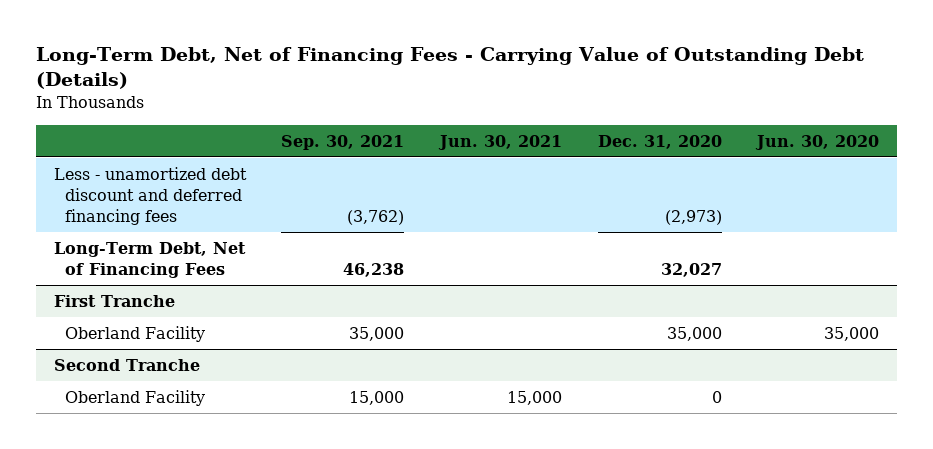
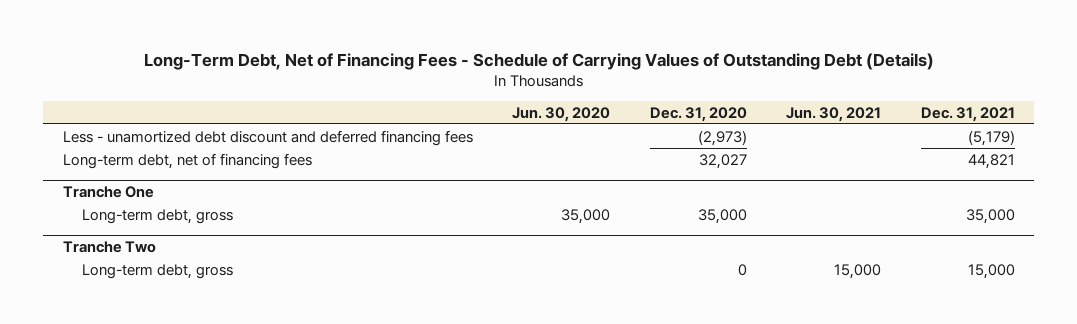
- Long-Term Debt, Net of Financing Fees - Carrying Value of Outstanding Debt (Details)
+ Long-Term Debt, Net of Financing Fees - Schedule of Carrying Values of Outstanding Debt (Details)
- | Sep. 30, 2021 | Jun. 30, 2021 | Dec. 31, 2020 | Jun. 30, 2020
+ | Jun. 30, 2020 | Dec. 31, 2020 | Jun. 30, 2021 | Dec. 31, 2021
- Long-Term Debt, Net of Financing Fees | 46,238 | | 32,027 |
- First Tranche
- Oberland Facility | 35,000 | | 35,000 | 35,000
- Second Tranche
- Oberland Facility | 15,000 | 15,000 | 0 |
+ Long-term debt, net of financing fees | | 32,027 | | 44,821
+ Tranche One
+ Long-term debt, gross | 35,000 | 35,000 | | 35,000
+ Tranche Two
+ Long-term debt, gross | | 0 | 15,000 | 15,000

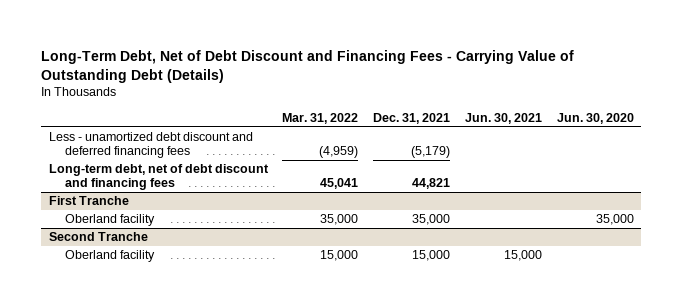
- Long-Term Debt, Net of Financing Fees - Schedule of Carrying Values of Outstanding Debt (Details)
+ Long-Term Debt, Net of Debt Discount and Financing Fees - Carrying Value of Outstanding Debt (Details)
- | Jun. 30, 2020 | Dec. 31, 2020 | Jun. 30, 2021 | Dec. 31, 2021
+ | Mar. 31, 2022 | Dec. 31, 2021 | Jun. 30, 2021 | Jun. 30, 2020
- Long-term debt, net of financing fees | | 32,027 | | 44,821
- Tranche One
- Long-term debt, gross | 35,000 | 35,000 | | 35,000
- Tranche Two
- Long-term debt, gross | | 0 | 15,000 | 15,000
+ Long-term debt, net of debt discount and financing fees | 45,041 | 44,821 | |
+ First Tranche
+ Oberland facility | 35,000 | 35,000 | | 35,000
+ Second Tranche
+ Oberland facility | 15,000 | 15,000 | 15,000 |

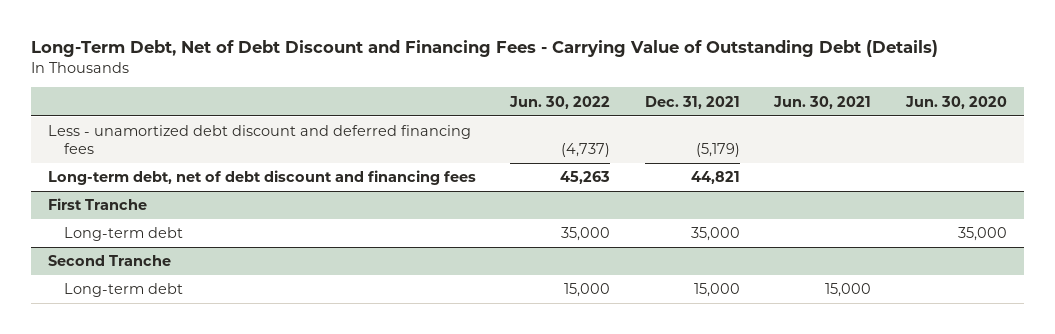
- | Mar. 31, 2022 | Dec. 31, 2021 | Jun. 30, 2021 | Jun. 30, 2020
+ | Jun. 30, 2022 | Dec. 31, 2021 | Jun. 30, 2021 | Jun. 30, 2020
@ First Tranche
- Oberland facility | 35,000 | 35,000 | | 35,000
+ Long-term debt | 35,000 | 35,000 | | 35,000
@ Second Tranche
- Oberland facility | 15,000 | 15,000 | 15,000 |
+ Long-term debt | 15,000 | 15,000 | 15,000 |

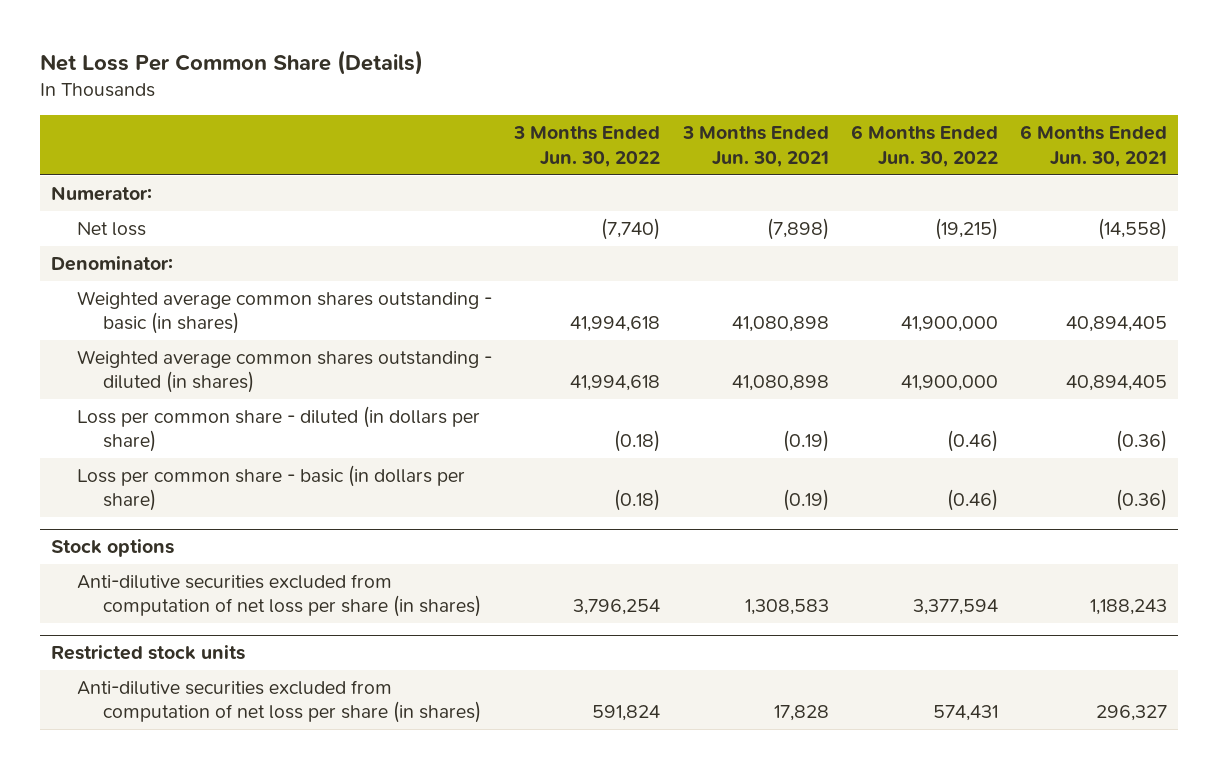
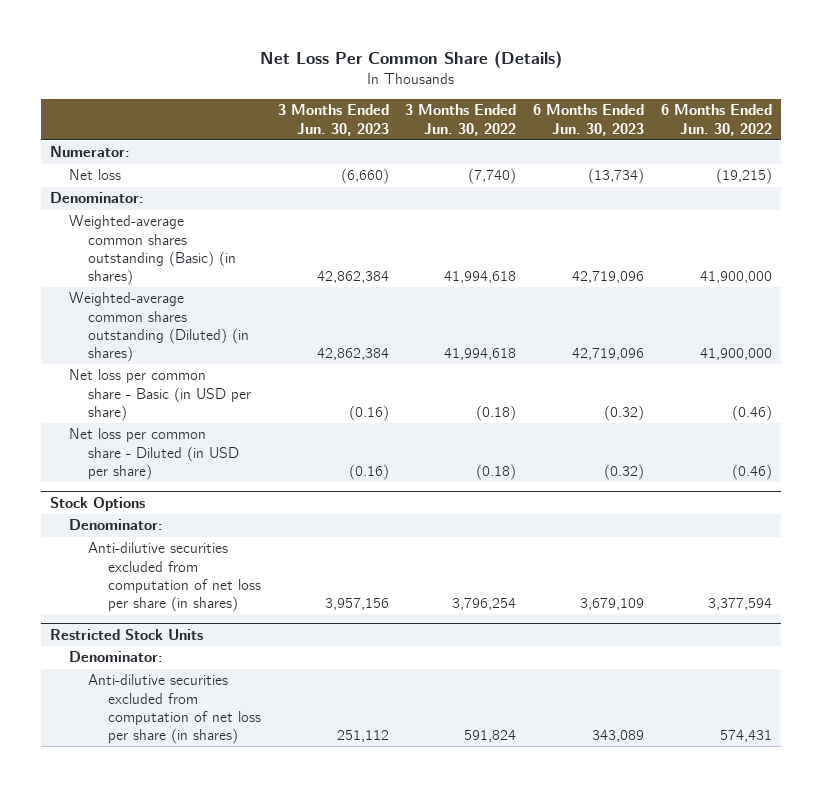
- | 3 Months Ended Jun. 30, 2022 | 3 Months Ended Jun. 30, 2021 | 6 Months Ended Jun. 30, 2022 | 6 Months Ended Jun. 30, 2021
+ | 3 Months Ended Jun. 30, 2023 | 3 Months Ended Jun. 30, 2022 | 6 Months Ended Jun. 30, 2023 | 6 Months Ended Jun. 30, 2022
- Weighted average common shares outstanding - basic (in shares) | 41,994,618 | 41,080,898 | 41,900,000 | 40,894,405
- Weighted average common shares outstanding - diluted (in shares) | 41,994,618 | 41,080,898 | 41,900,000 | 40,894,405
- Loss per common share - diluted (in dollars per share) | (0.18) | (0.19) | (0.46) | (0.36)
- Loss per common share - basic (in dollars per share) | (0.18) | (0.19) | (0.46) | (0.36)
- Stock options
+ Weighted-average common shares outstanding (Basic) (in shares) | 42,862,384 | 41,994,618 | 42,719,096 | 41,900,000
+ Weighted-average common shares outstanding (Diluted) (in shares) | 42,862,384 | 41,994,618 | 42,719,096 | 41,900,000
+ Net loss per common share - Basic (in USD per share) | (0.16) | (0.18) | (0.32) | (0.46)
+ Net loss per common share - Diluted (in USD per share) | (0.16) | (0.18) | (0.32) | (0.46)
+ Stock Options
+ Denominator:
- Restricted stock units
+ Restricted Stock Units
+ Denominator:

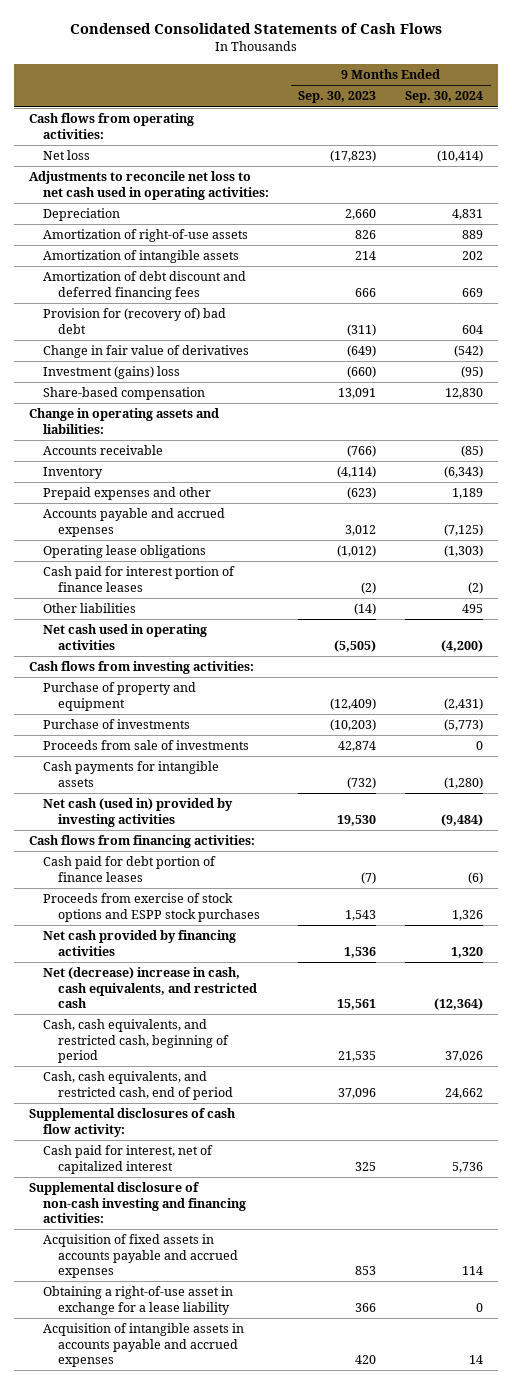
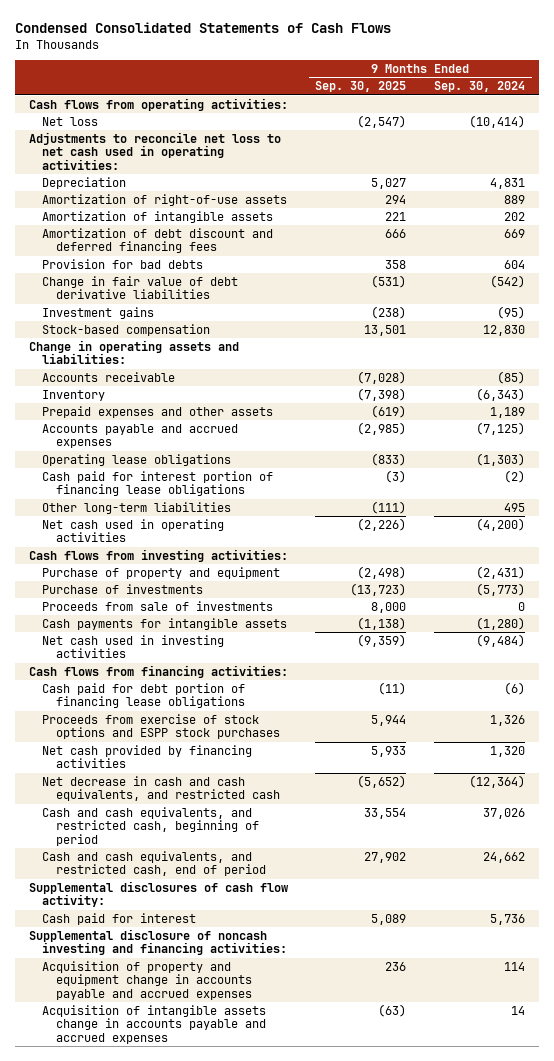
- | 9 Months Ended Sep. 30, 2023 | 9 Months Ended Sep. 30, 2024
+ | 9 Months Ended Sep. 30, 2025 | 9 Months Ended Sep. 30, 2024
- Provision for (recovery of) bad debt | (311) | 604
- Change in fair value of derivatives | (649) | (542)
- Investment (gains) loss | (660) | (95)
- Share-based compensation | 13,091 | 12,830
+ Provision for bad debts | 358 | 604
+ Change in fair value of debt derivative liabilities | (531) | (542)
+ Investment gains | (238) | (95)
+ Stock-based compensation | 13,501 | 12,830
- Prepaid expenses and other | (623) | 1,189
+ Prepaid expenses and other assets | (619) | 1,189
- Cash paid for interest portion of finance leases | (2) | (2)
- Other liabilities | (14) | 495
+ Cash paid for interest portion of financing lease obligations | (3) | (2)
+ Other long-term liabilities | (111) | 495
- Net cash (used in) provided by investing activities | 19,530 | (9,484)
+ Net cash used in investing activities | (9,359) | (9,484)
- Cash paid for debt portion of finance leases | (7) | (6)
+ Cash paid for debt portion of financing lease obligations | (11) | (6)
- Net (decrease) increase in cash, cash equivalents, and restricted cash | 15,561 | (12,364)
- Cash, cash equivalents, and restricted cash, beginning of period | 21,535 | 37,026
- Cash, cash equivalents, and restricted cash, end of period | 37,096 | 24,662
+ Net decrease in cash and cash equivalents, and restricted cash | (5,652) | (12,364)
+ Cash and cash equivalents, and restricted cash, beginning of period | 33,554 | 37,026
+ Cash and cash equivalents, and restricted cash, end of period | 27,902 | 24,662
- Cash paid for interest, net of capitalized interest | 325 | 5,736
- Supplemental disclosure of non-cash investing and financing activities:
- Acquisition of fixed assets in accounts payable and accrued expenses | 853 | 114
- Obtaining a right-of-use asset in exchange for a lease liability | 366 | 0
- Acquisition of intangible assets in accounts payable and accrued expenses | 420 | 14
+ Cash paid for interest | 5,089 | 5,736
+ Supplemental disclosure of noncash investing and financing activities:
+ Acquisition of property and equipment change in accounts payable and accrued expenses | 236 | 114
+ Acquisition of intangible assets change in accounts payable and accrued expenses | (63) | 14

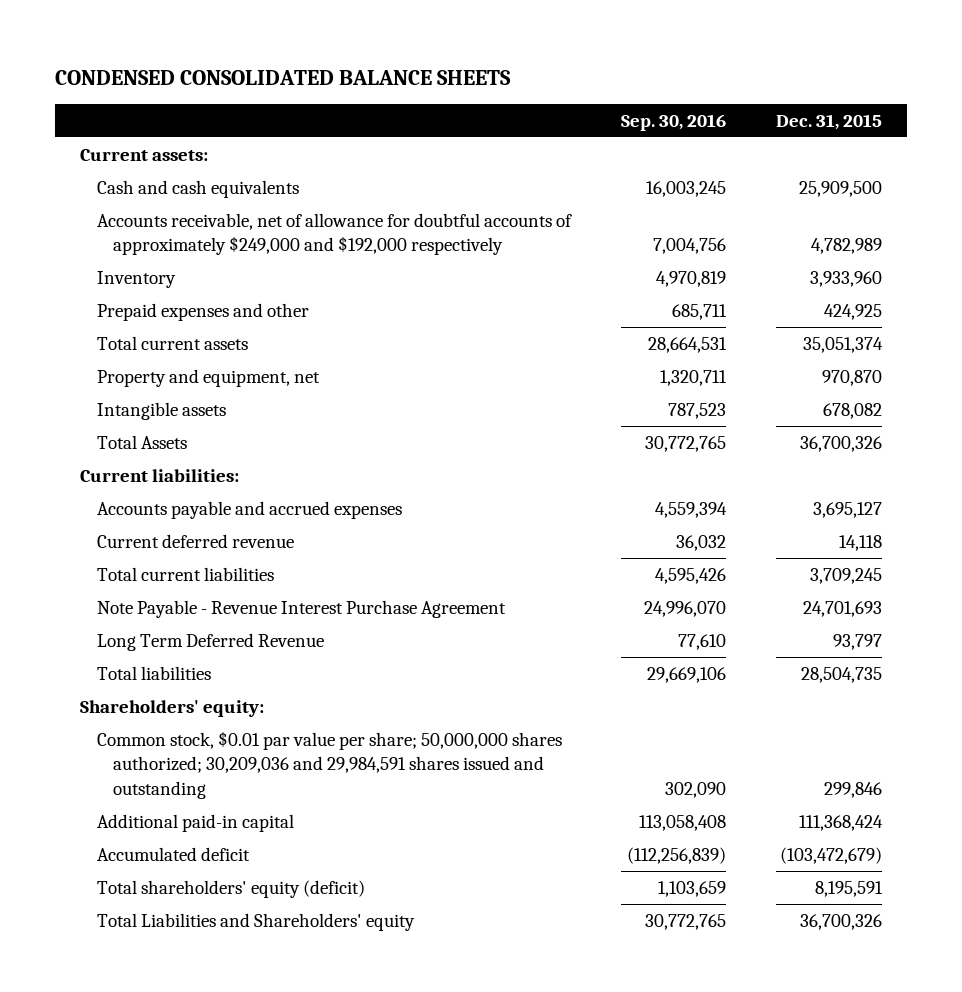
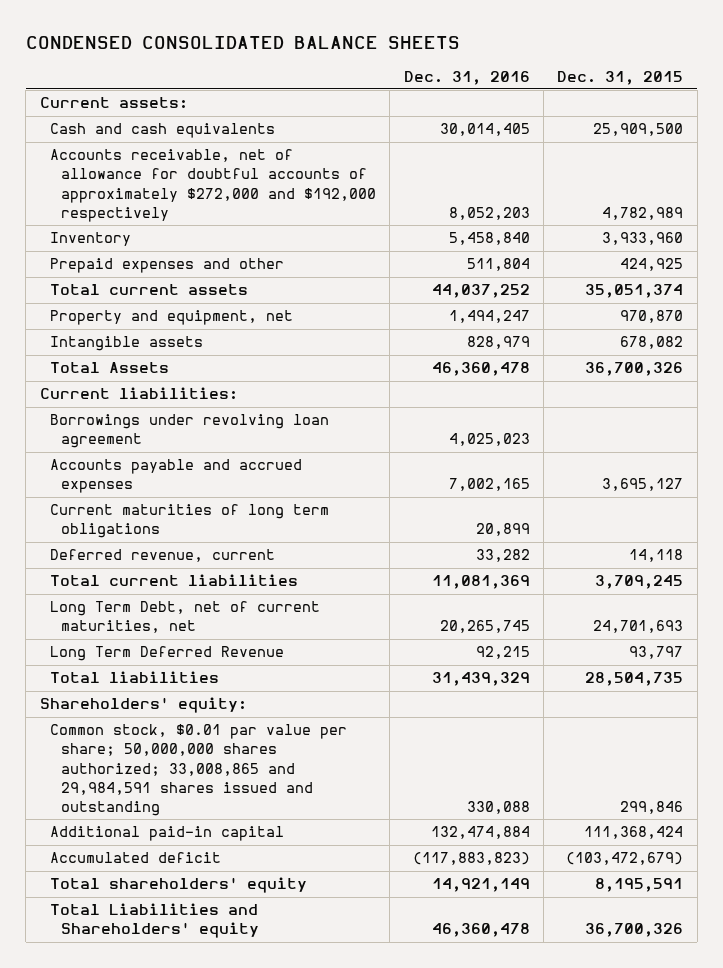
- | Sep. 30, 2016 | Dec. 31, 2015
+ | Dec. 31, 2016 | Dec. 31, 2015
- Accounts receivable, net of allowance for doubtful accounts of approximately $249,000 and $192,000 respectively | 7,004,756 | 4,782,989
+ Accounts receivable, net of allowance for doubtful accounts of approximately $272,000 and $192,000 respectively | 8,052,203 | 4,782,989
+ Borrowings under revolving loan agreement | 4,025,023 |
- Current deferred revenue | 36,032 | 14,118
+ Current maturities of long term obligations | 20,899 |
+ Deferred revenue, current | 33,282 | 14,118
- Note Payable - Revenue Interest Purchase Agreement | 24,996,070 | 24,701,693
+ Long Term Debt, net of current maturities, net | 20,265,745 | 24,701,693
- Common stock, $0.01 par value per share; 50,000,000 shares authorized; 30,209,036 and 29,984,591 shares issued and outstanding | 302,090 | 299,846
+ Common stock, $0.01 par value per share; 50,000,000 shares authorized; 33,008,865 and 29,984,591 shares issued and outstanding | 330,088 | 299,846
- Total shareholders' equity (deficit) | 1,103,659 | 8,195,591
+ Total shareholders' equity | 14,921,149 | 8,195,591

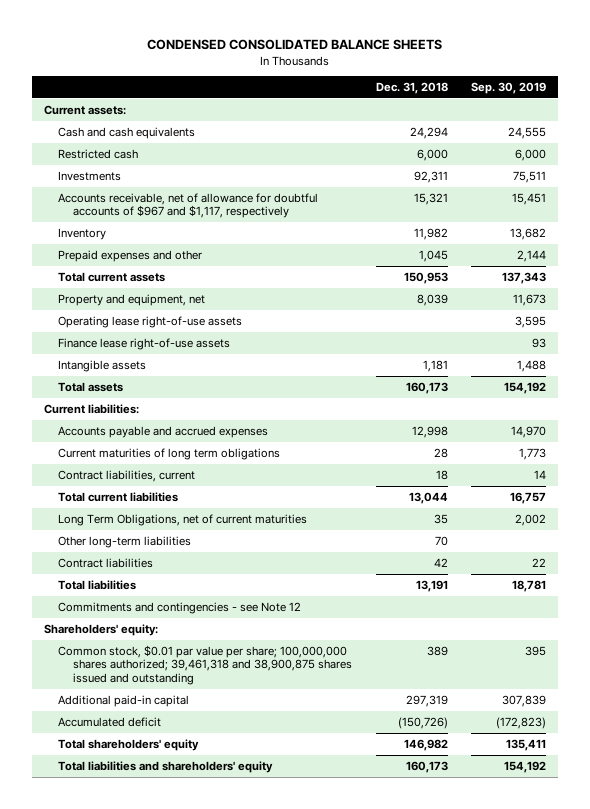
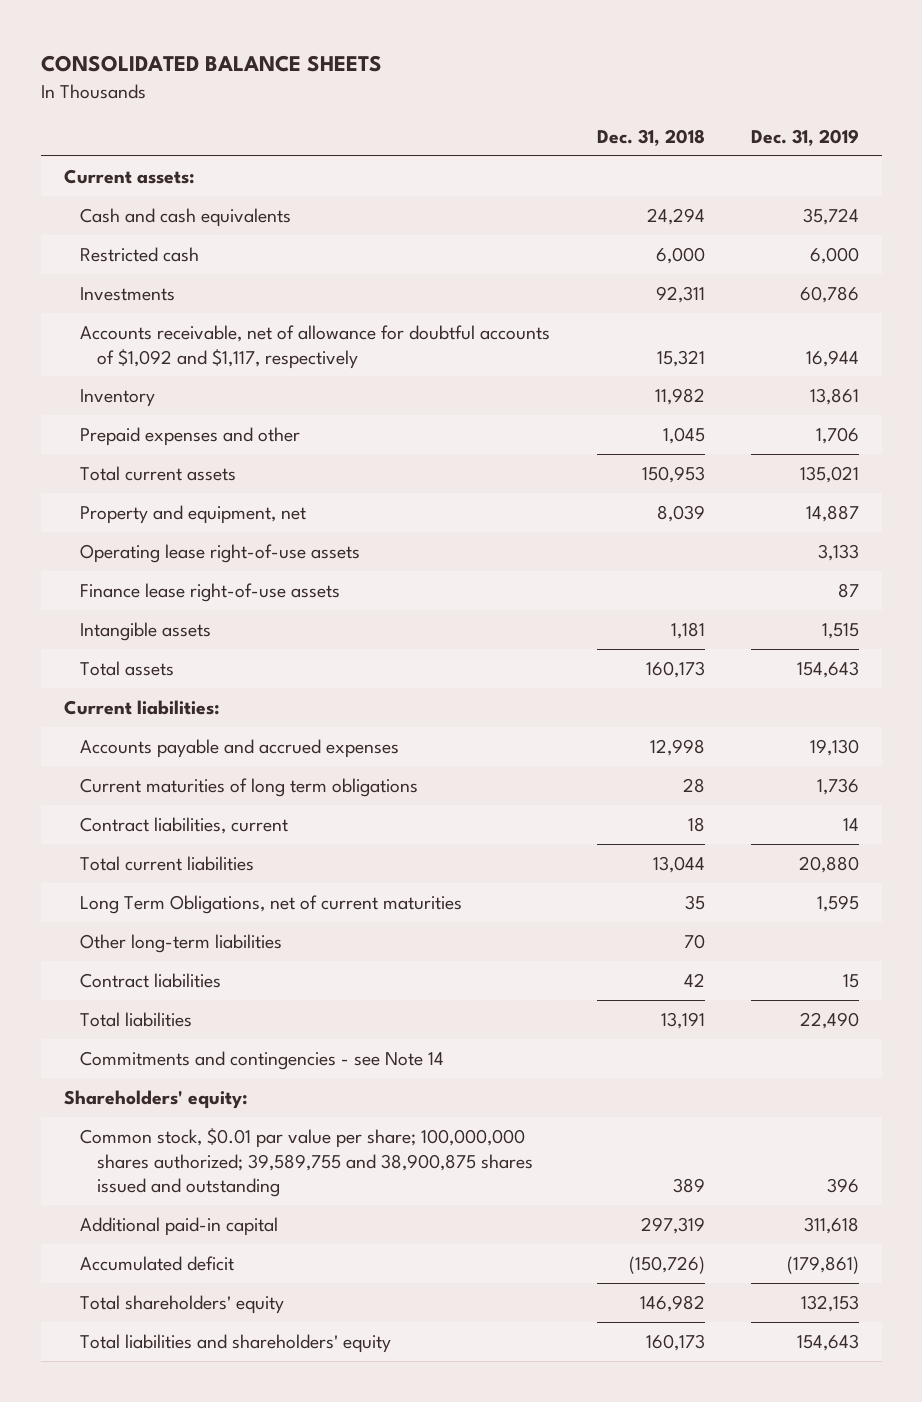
- CONDENSED CONSOLIDATED BALANCE SHEETS
+ CONSOLIDATED BALANCE SHEETS
- | Dec. 31, 2018 | Sep. 30, 2019
+ | Dec. 31, 2018 | Dec. 31, 2019
- Accounts receivable, net of allowance for doubtful accounts of $967 and $1,117, respectively | 15,321 | 15,451
+ Accounts receivable, net of allowance for doubtful accounts of $1,092 and $1,117, respectively | 15,321 | 16,944
- Commitments and contingencies - see Note 12
+ Commitments and contingencies - see Note 14
- Common stock, $0.01 par value per share; 100,000,000 shares authorized; 39,461,318 and 38,900,875 shares issued and outstanding | 389 | 395
+ Common stock, $0.01 par value per share; 100,000,000 shares authorized; 39,589,755 and 38,900,875 shares issued and outstanding | 389 | 396

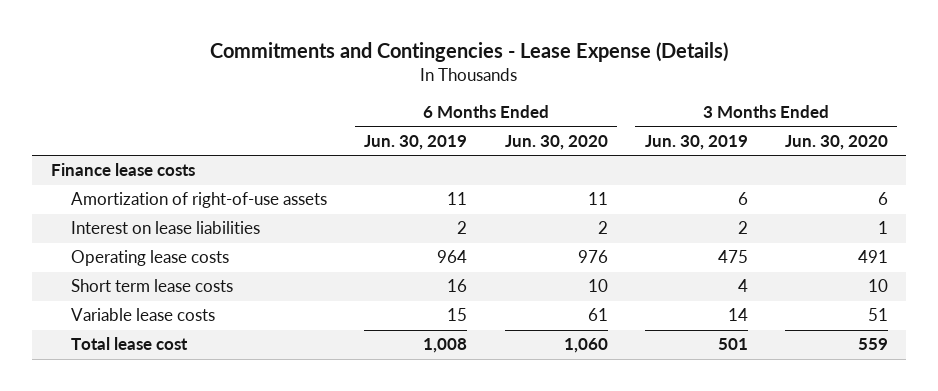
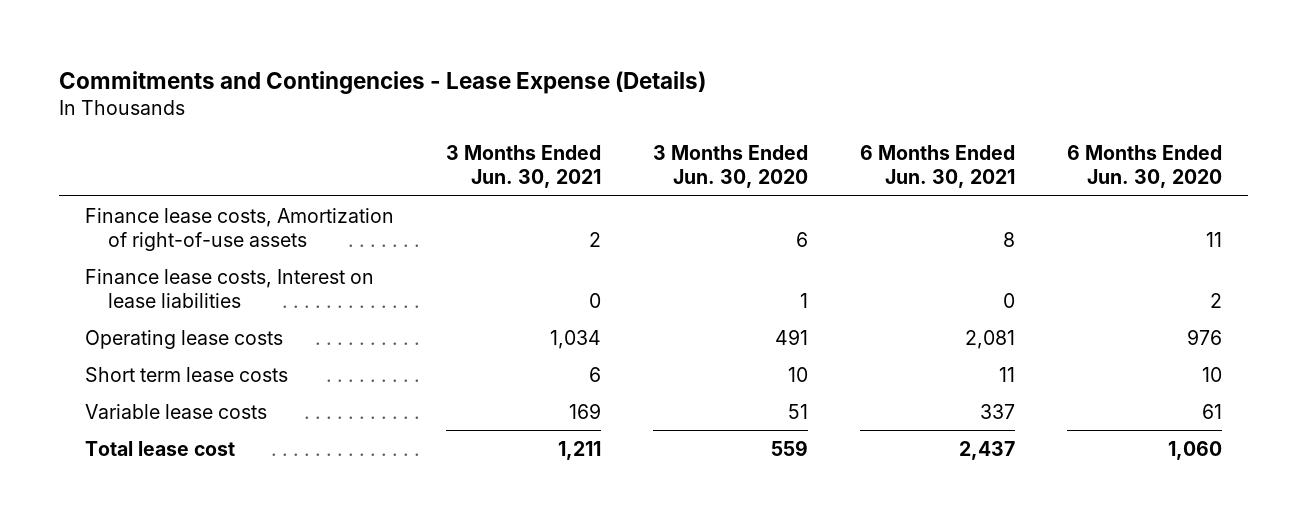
- | 6 Months Ended Jun. 30, 2019 | 6 Months Ended Jun. 30, 2020 | 3 Months Ended Jun. 30, 2019 | 3 Months Ended Jun. 30, 2020
+ | 3 Months Ended Jun. 30, 2021 | 3 Months Ended Jun. 30, 2020 | 6 Months Ended Jun. 30, 2021 | 6 Months Ended Jun. 30, 2020
- Finance lease costs
- Amortization of right-of-use assets | 11 | 11 | 6 | 6
- Interest on lease liabilities | 2 | 2 | 2 | 1
+ Finance lease costs, Amortization of right-of-use assets | 2 | 6 | 8 | 11
+ Finance lease costs, Interest on lease liabilities | 0 | 1 | 0 | 2

